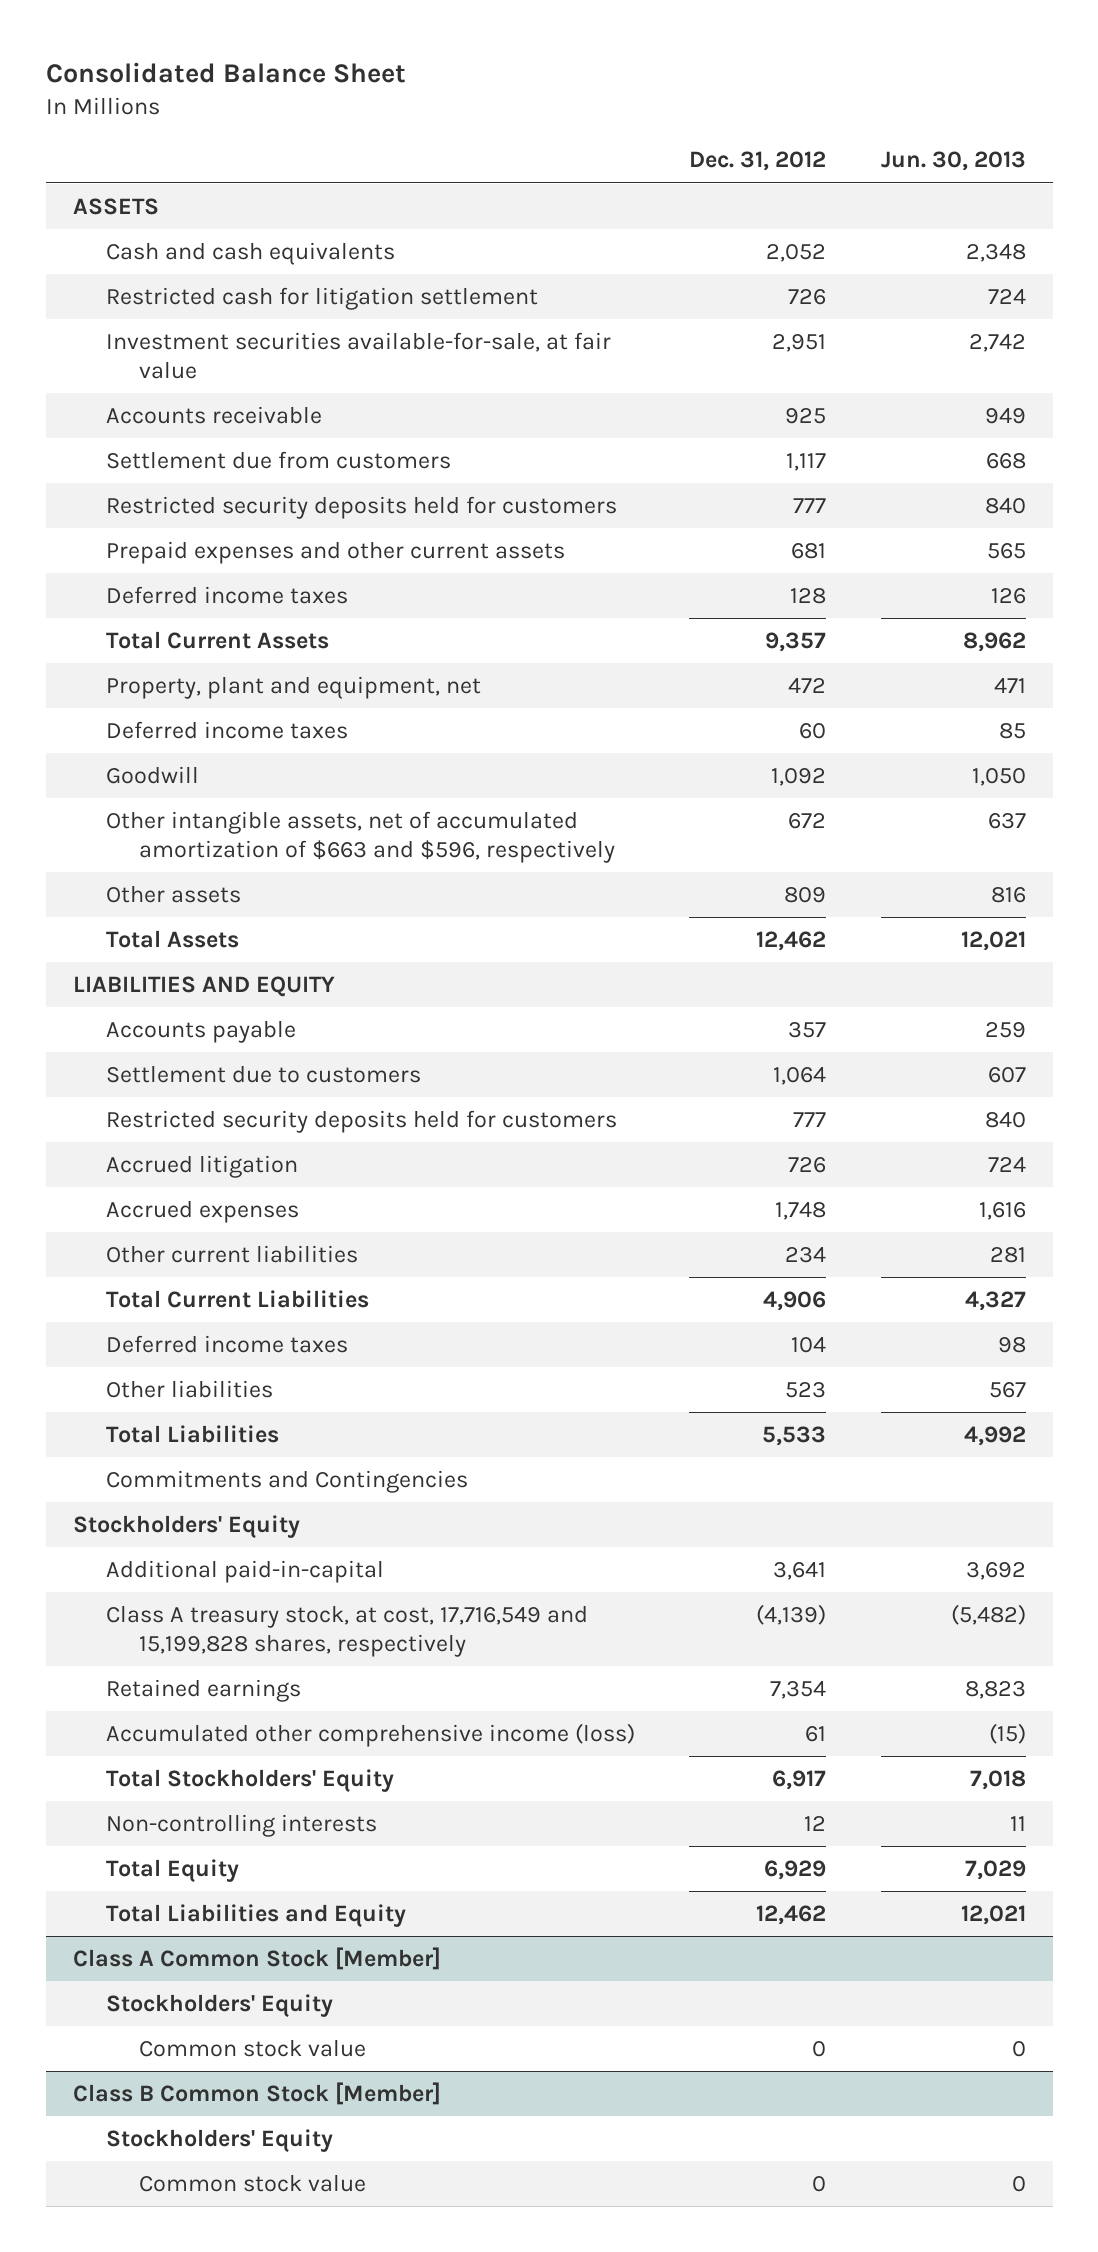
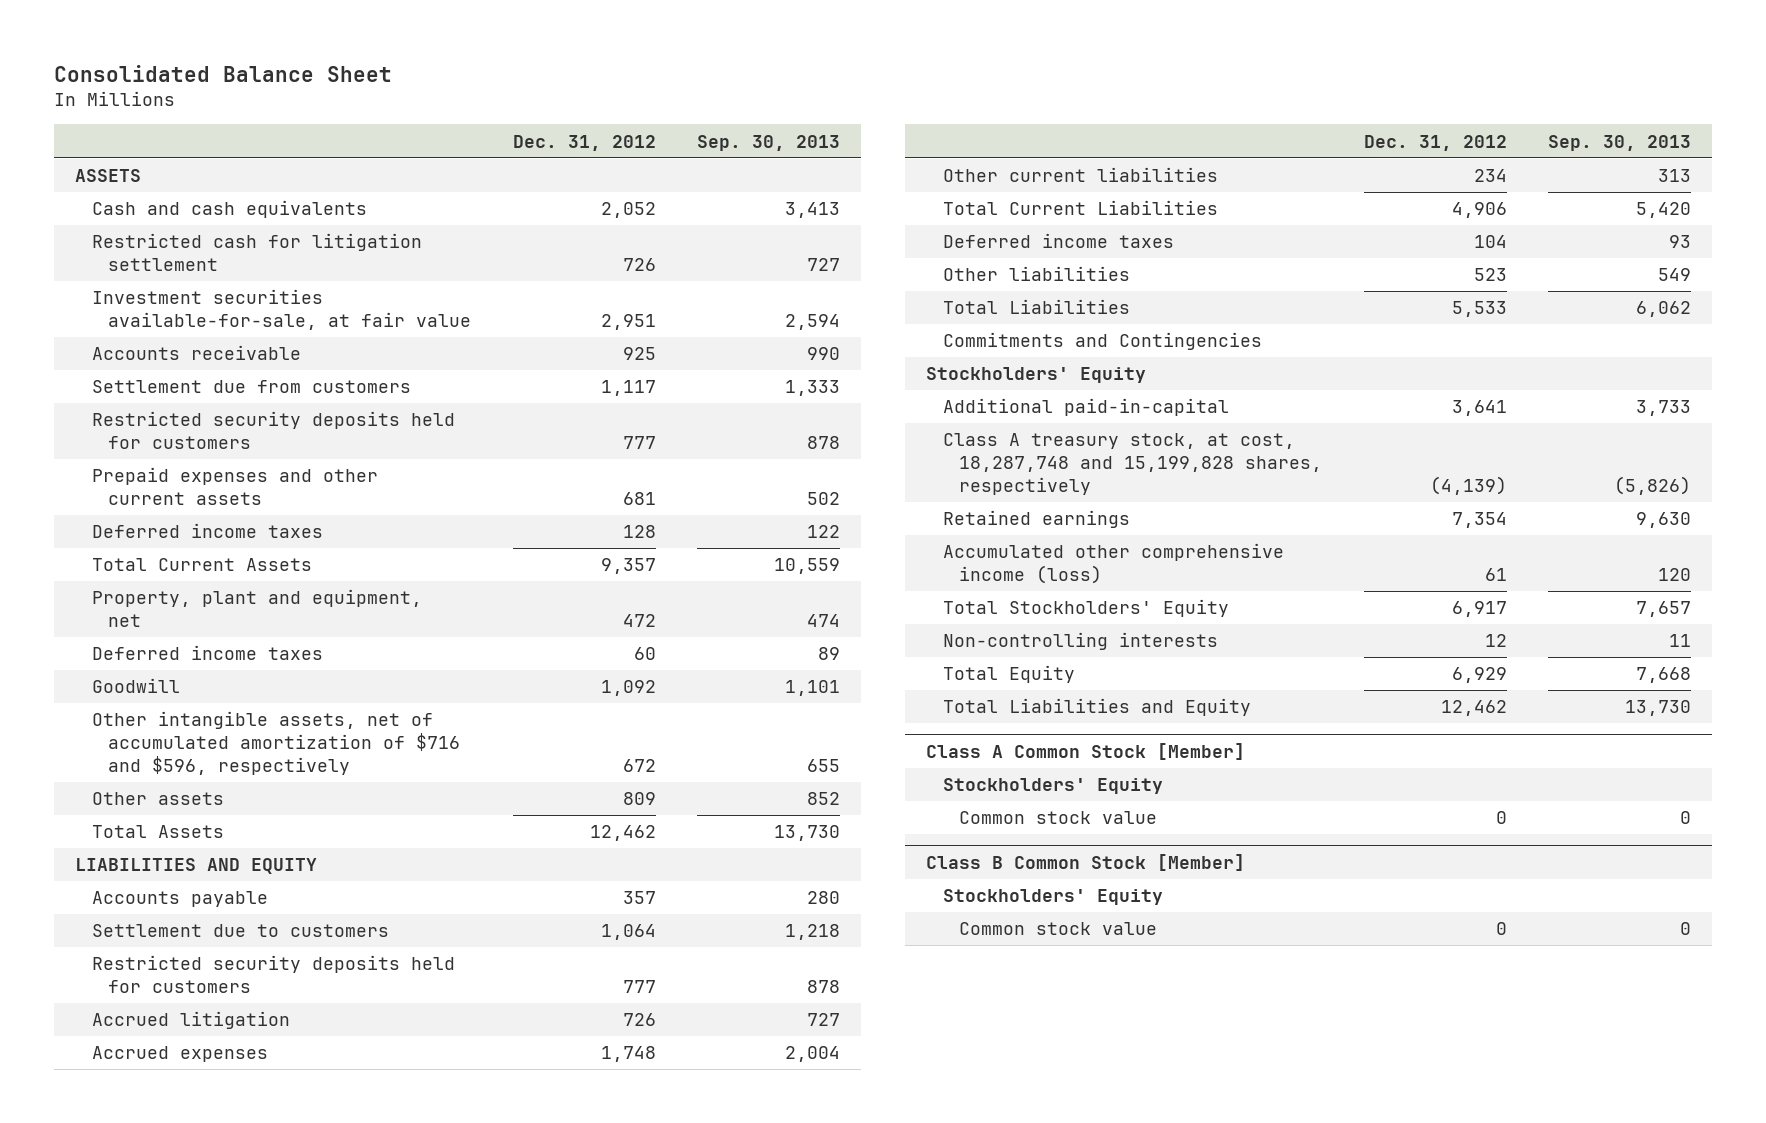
- | Dec. 31, 2012 | Jun. 30, 2013
+ | Dec. 31, 2012 | Sep. 30, 2013
- Other intangible assets, net of accumulated amortization of $663 and $596, respectively | 672 | 637
+ Other intangible assets, net of accumulated amortization of $716 and $596, respectively | 672 | 655
- Class A treasury stock, at cost, 17,716,549 and 15,199,828 shares, respectively | (4,139) | (5,482)
+ Class A treasury stock, at cost, 18,287,748 and 15,199,828 shares, respectively | (4,139) | (5,826)

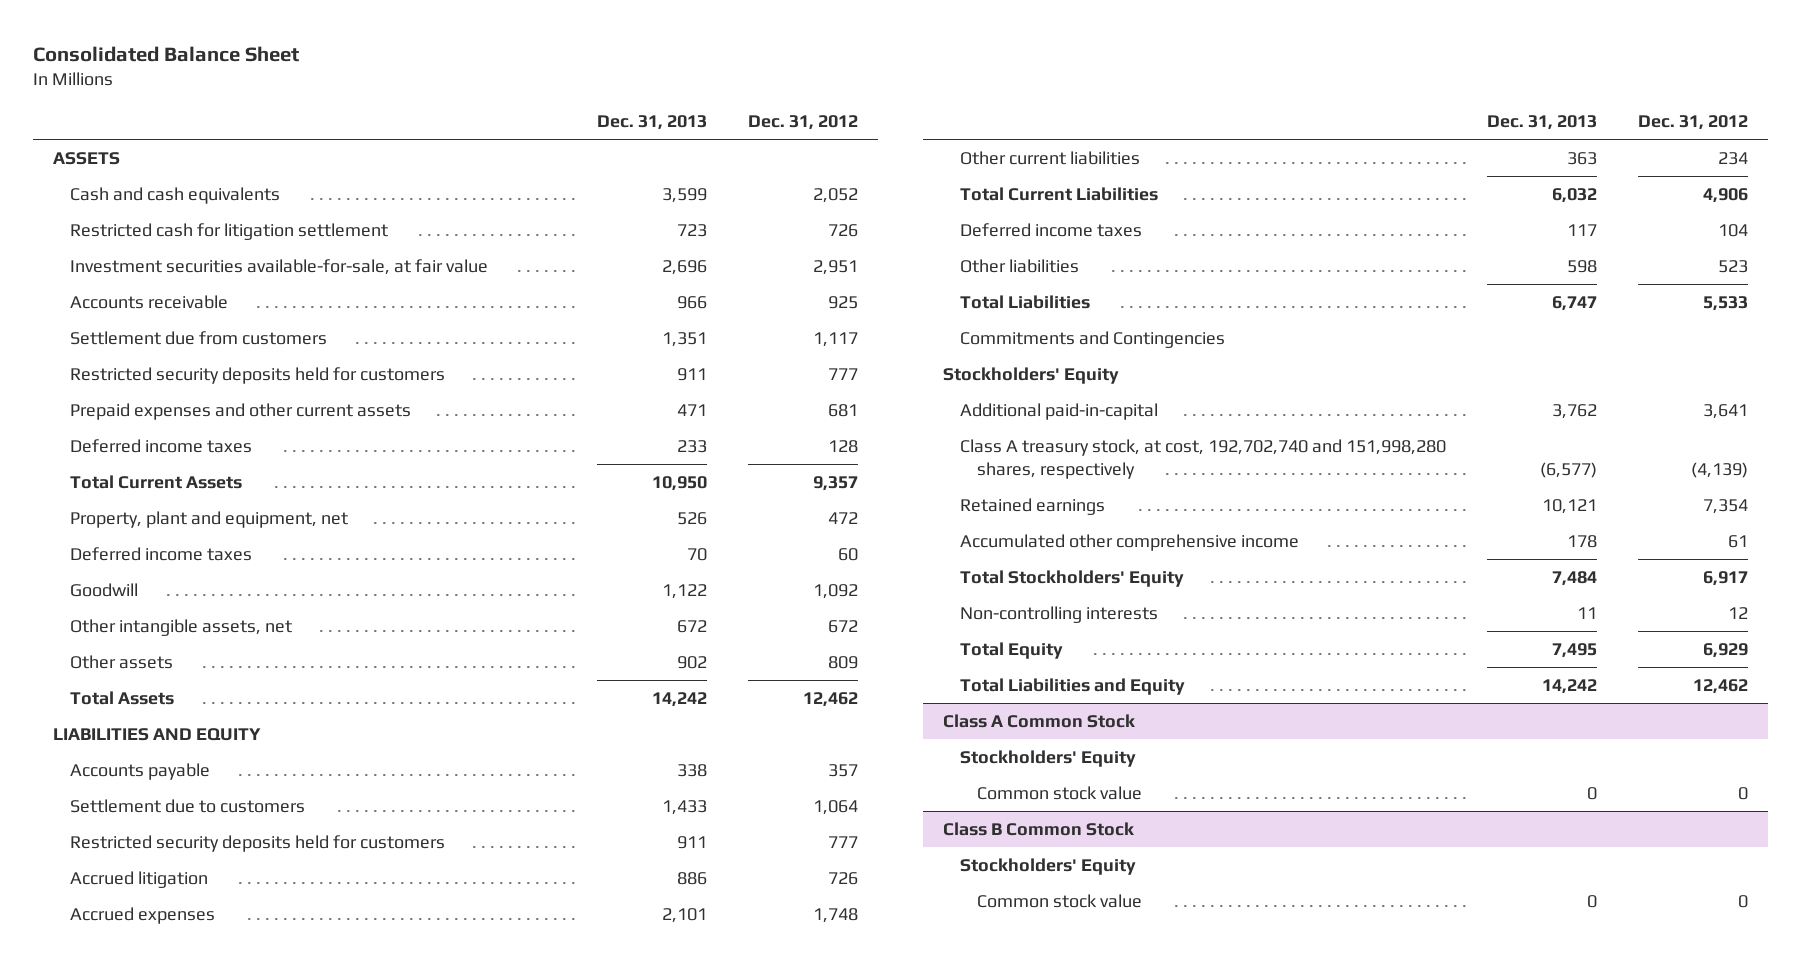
- | Dec. 31, 2012 | Sep. 30, 2013
+ | Dec. 31, 2013 | Dec. 31, 2012
- Other intangible assets, net of accumulated amortization of $716 and $596, respectively | 672 | 655
+ Other intangible assets, net | 672 | 672
- Class A treasury stock, at cost, 18,287,748 and 15,199,828 shares, respectively | (4,139) | (5,826)
+ Class A treasury stock, at cost, 192,702,740 and 151,998,280 shares, respectively | (6,577) | (4,139)
- Accumulated other comprehensive income (loss) | 61 | 120
+ Accumulated other comprehensive income | 178 | 61
- Class A Common Stock [Member]
+ Class A Common Stock
- Class B Common Stock [Member]
+ Class B Common Stock

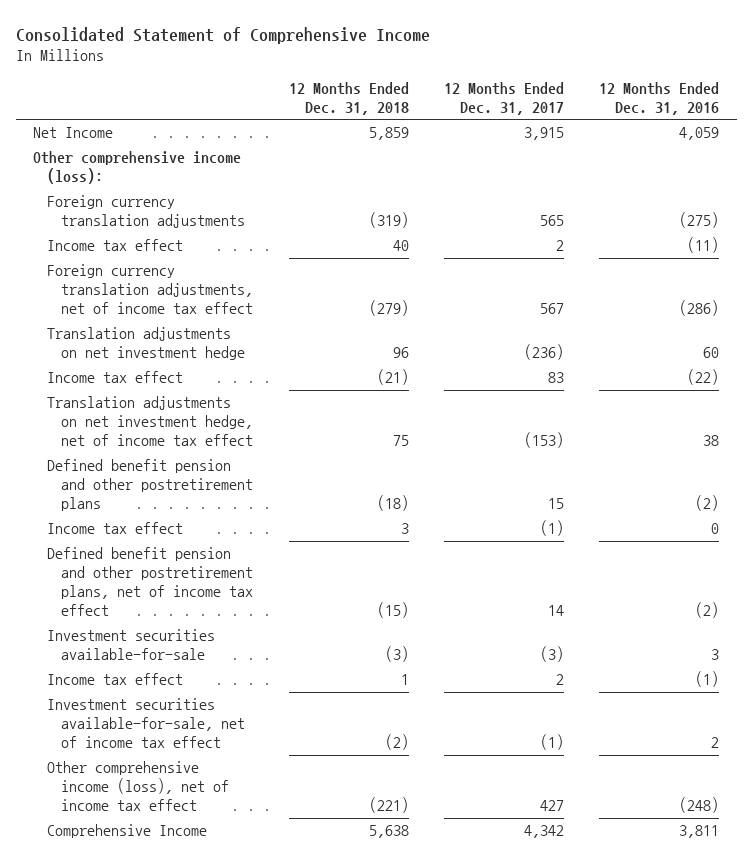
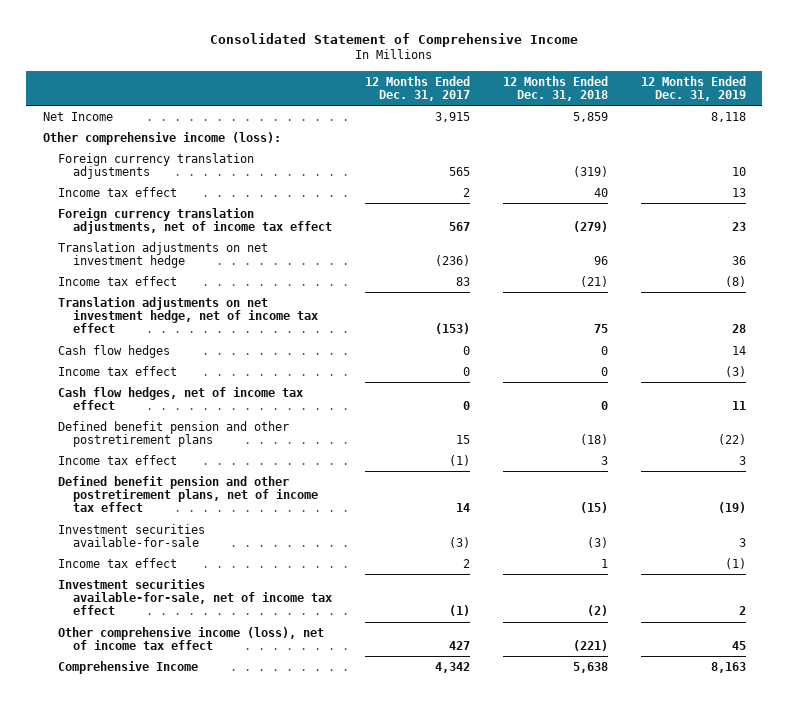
- | 12 Months Ended Dec. 31, 2018 | 12 Months Ended Dec. 31, 2017 | 12 Months Ended Dec. 31, 2016
+ | 12 Months Ended Dec. 31, 2017 | 12 Months Ended Dec. 31, 2018 | 12 Months Ended Dec. 31, 2019
+ Cash flow hedges | 0 | 0 | 14
+ Income tax effect | 0 | 0 | (3)
+ Cash flow hedges, net of income tax effect | 0 | 0 | 11

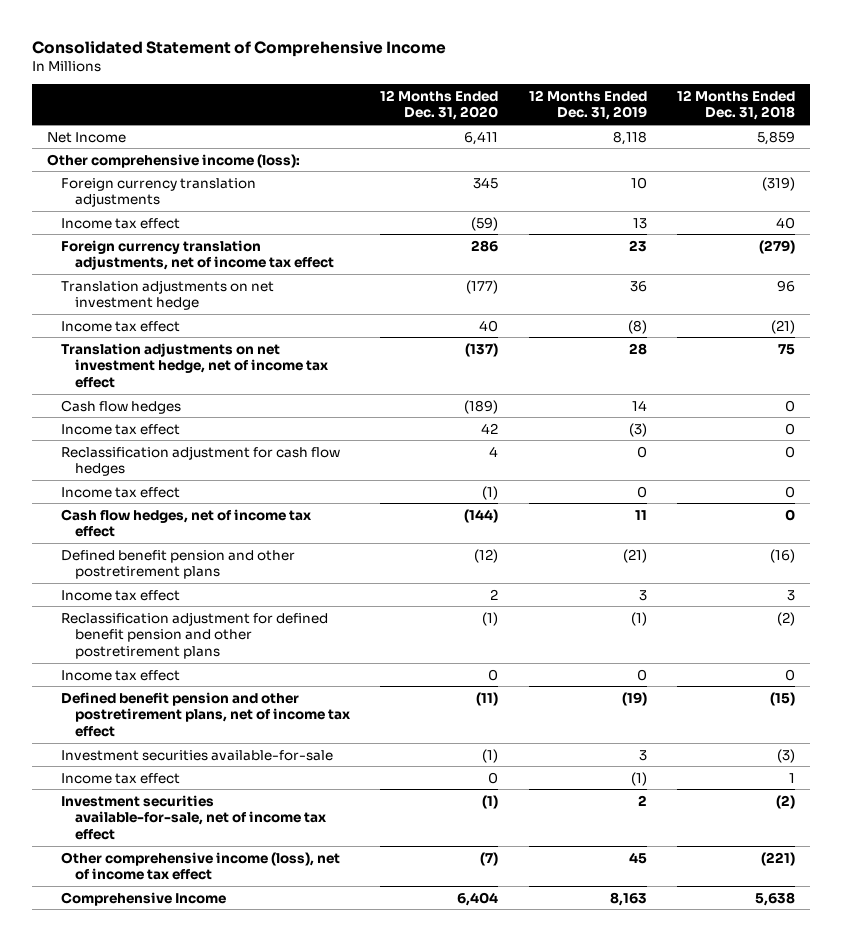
- | 12 Months Ended Dec. 31, 2017 | 12 Months Ended Dec. 31, 2018 | 12 Months Ended Dec. 31, 2019
+ | 12 Months Ended Dec. 31, 2020 | 12 Months Ended Dec. 31, 2019 | 12 Months Ended Dec. 31, 2018
+ Reclassification adjustment for cash flow hedges | 4 | 0 | 0
+ Income tax effect | (1) | 0 | 0
- Defined benefit pension and other postretirement plans | 15 | (18) | (22)
+ Defined benefit pension and other postretirement plans | (12) | (21) | (16)
+ Reclassification adjustment for defined benefit pension and other postretirement plans | (1) | (1) | (2)
+ Income tax effect | 0 | 0 | 0

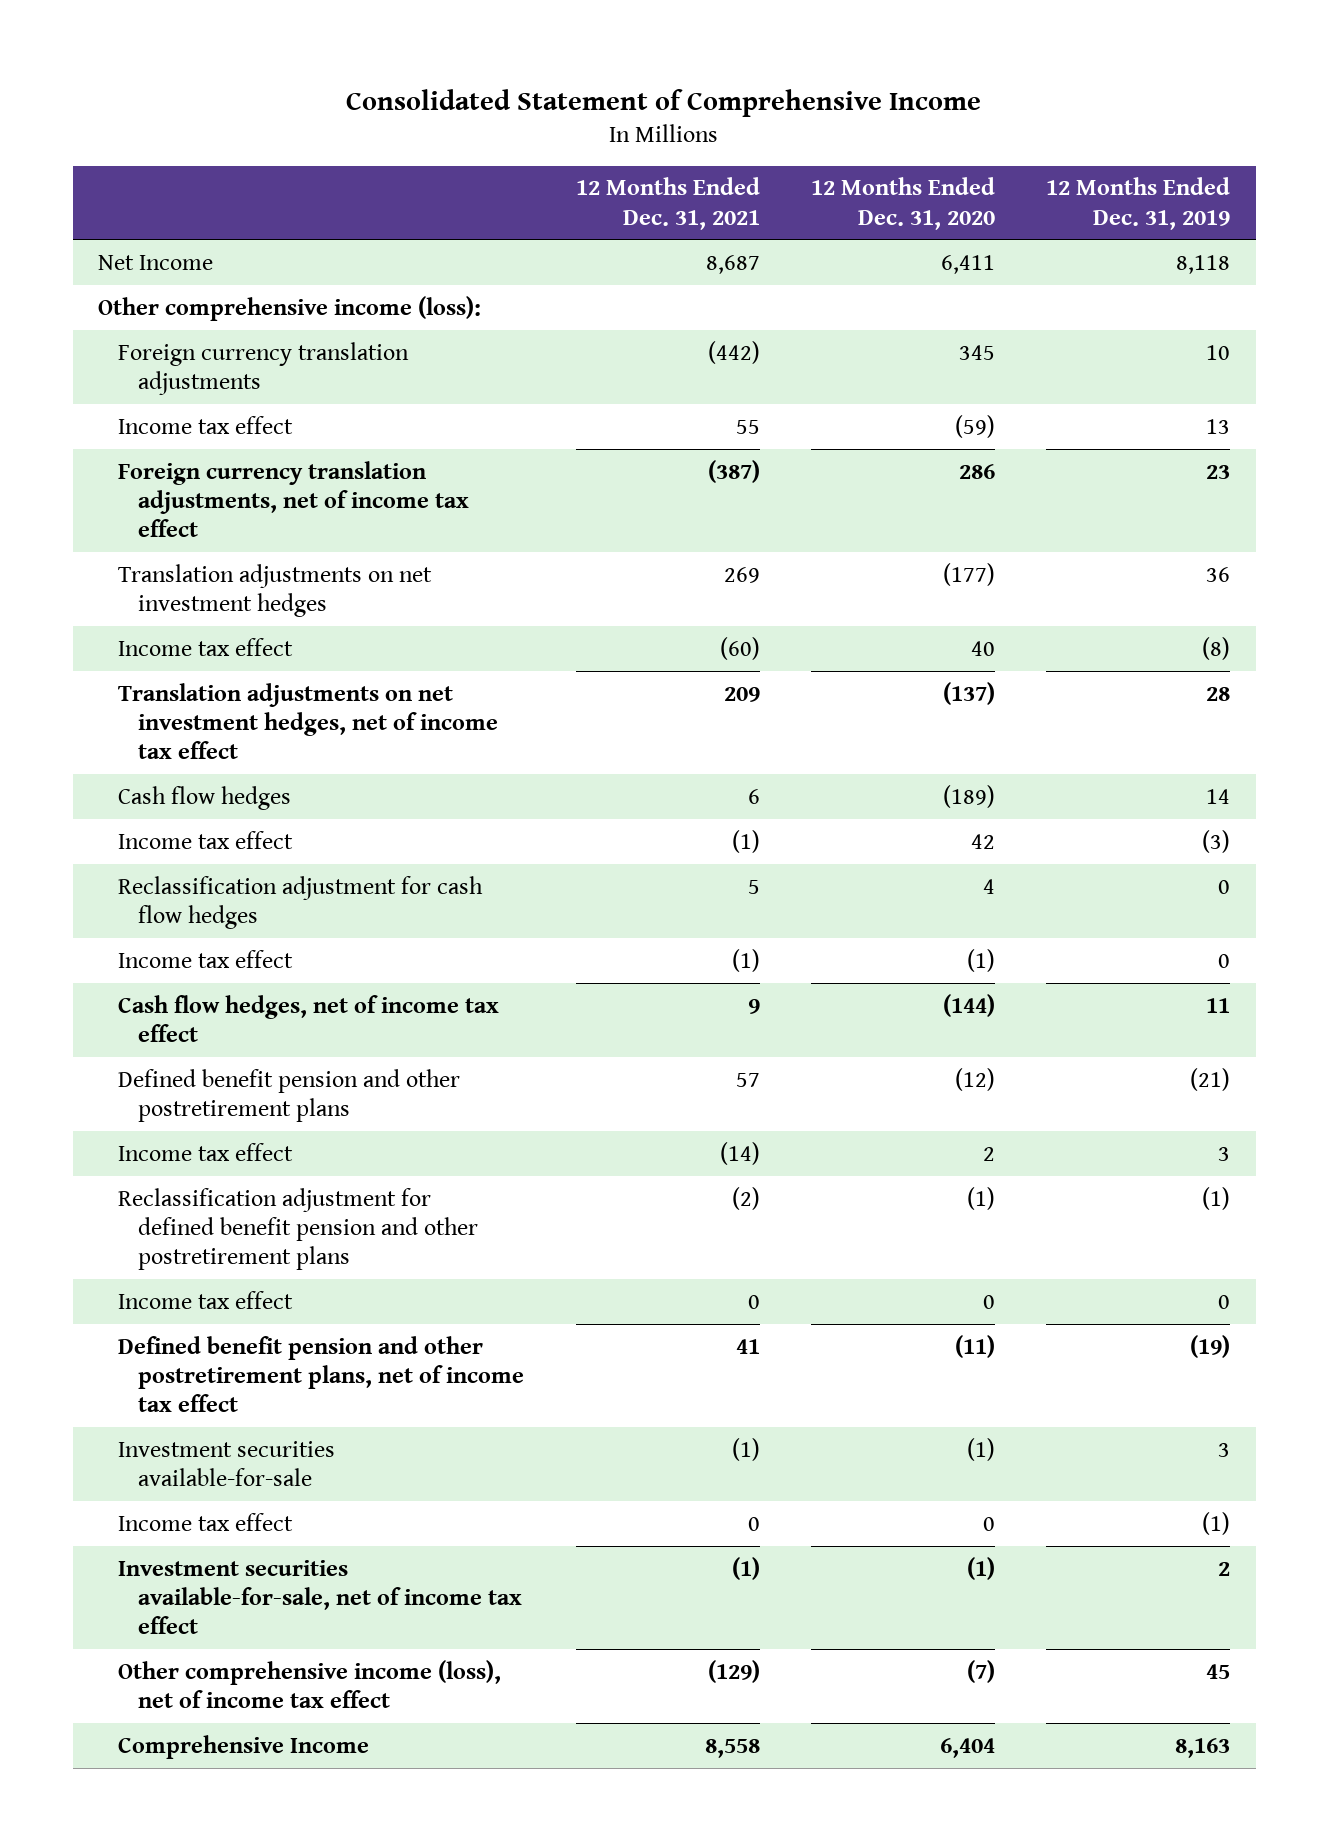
- | 12 Months Ended Dec. 31, 2020 | 12 Months Ended Dec. 31, 2019 | 12 Months Ended Dec. 31, 2018
+ | 12 Months Ended Dec. 31, 2021 | 12 Months Ended Dec. 31, 2020 | 12 Months Ended Dec. 31, 2019
- Translation adjustments on net investment hedge | (177) | 36 | 96
+ Translation adjustments on net investment hedges | 269 | (177) | 36
- Translation adjustments on net investment hedge, net of income tax effect | (137) | 28 | 75
+ Translation adjustments on net investment hedges, net of income tax effect | 209 | (137) | 28

